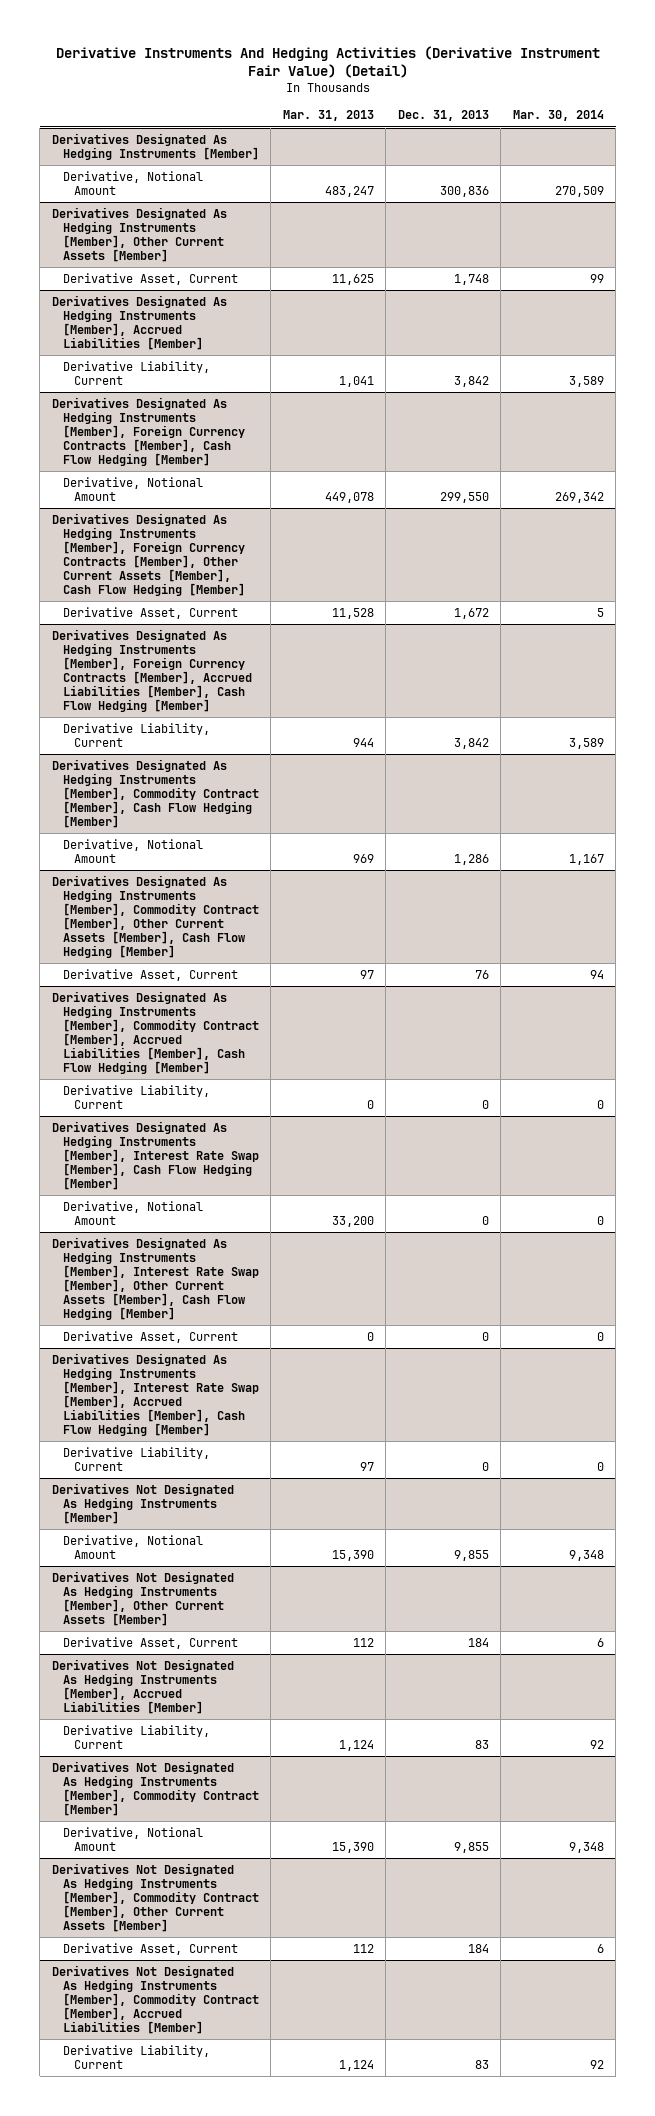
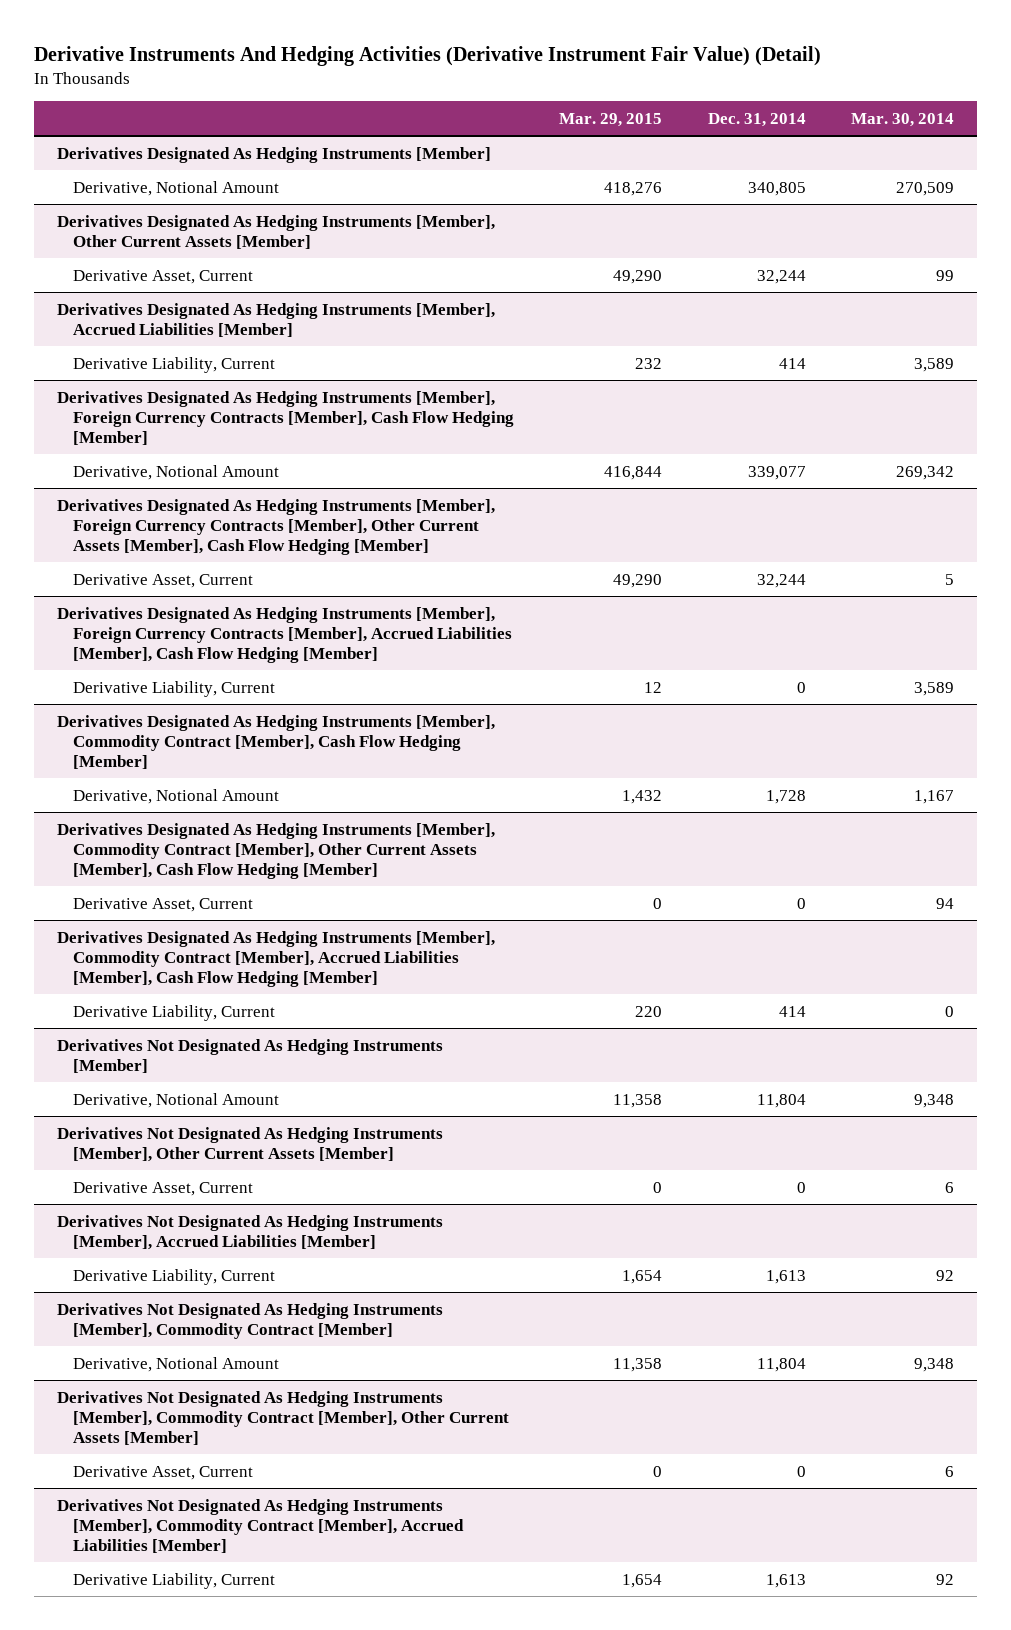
- | Mar. 31, 2013 | Dec. 31, 2013 | Mar. 30, 2014
+ | Mar. 29, 2015 | Dec. 31, 2014 | Mar. 30, 2014
- Derivatives Designated As Hedging Instruments [Member], Interest Rate Swap [Member], Cash Flow Hedging [Member]
- Derivative, Notional Amount | 33,200 | 0 | 0
- Derivatives Designated As Hedging Instruments [Member], Interest Rate Swap [Member], Other Current Assets [Member], Cash Flow Hedging [Member]
- Derivative Asset, Current | 0 | 0 | 0
- Derivatives Designated As Hedging Instruments [Member], Interest Rate Swap [Member], Accrued Liabilities [Member], Cash Flow Hedging [Member]
- Derivative Liability, Current | 97 | 0 | 0

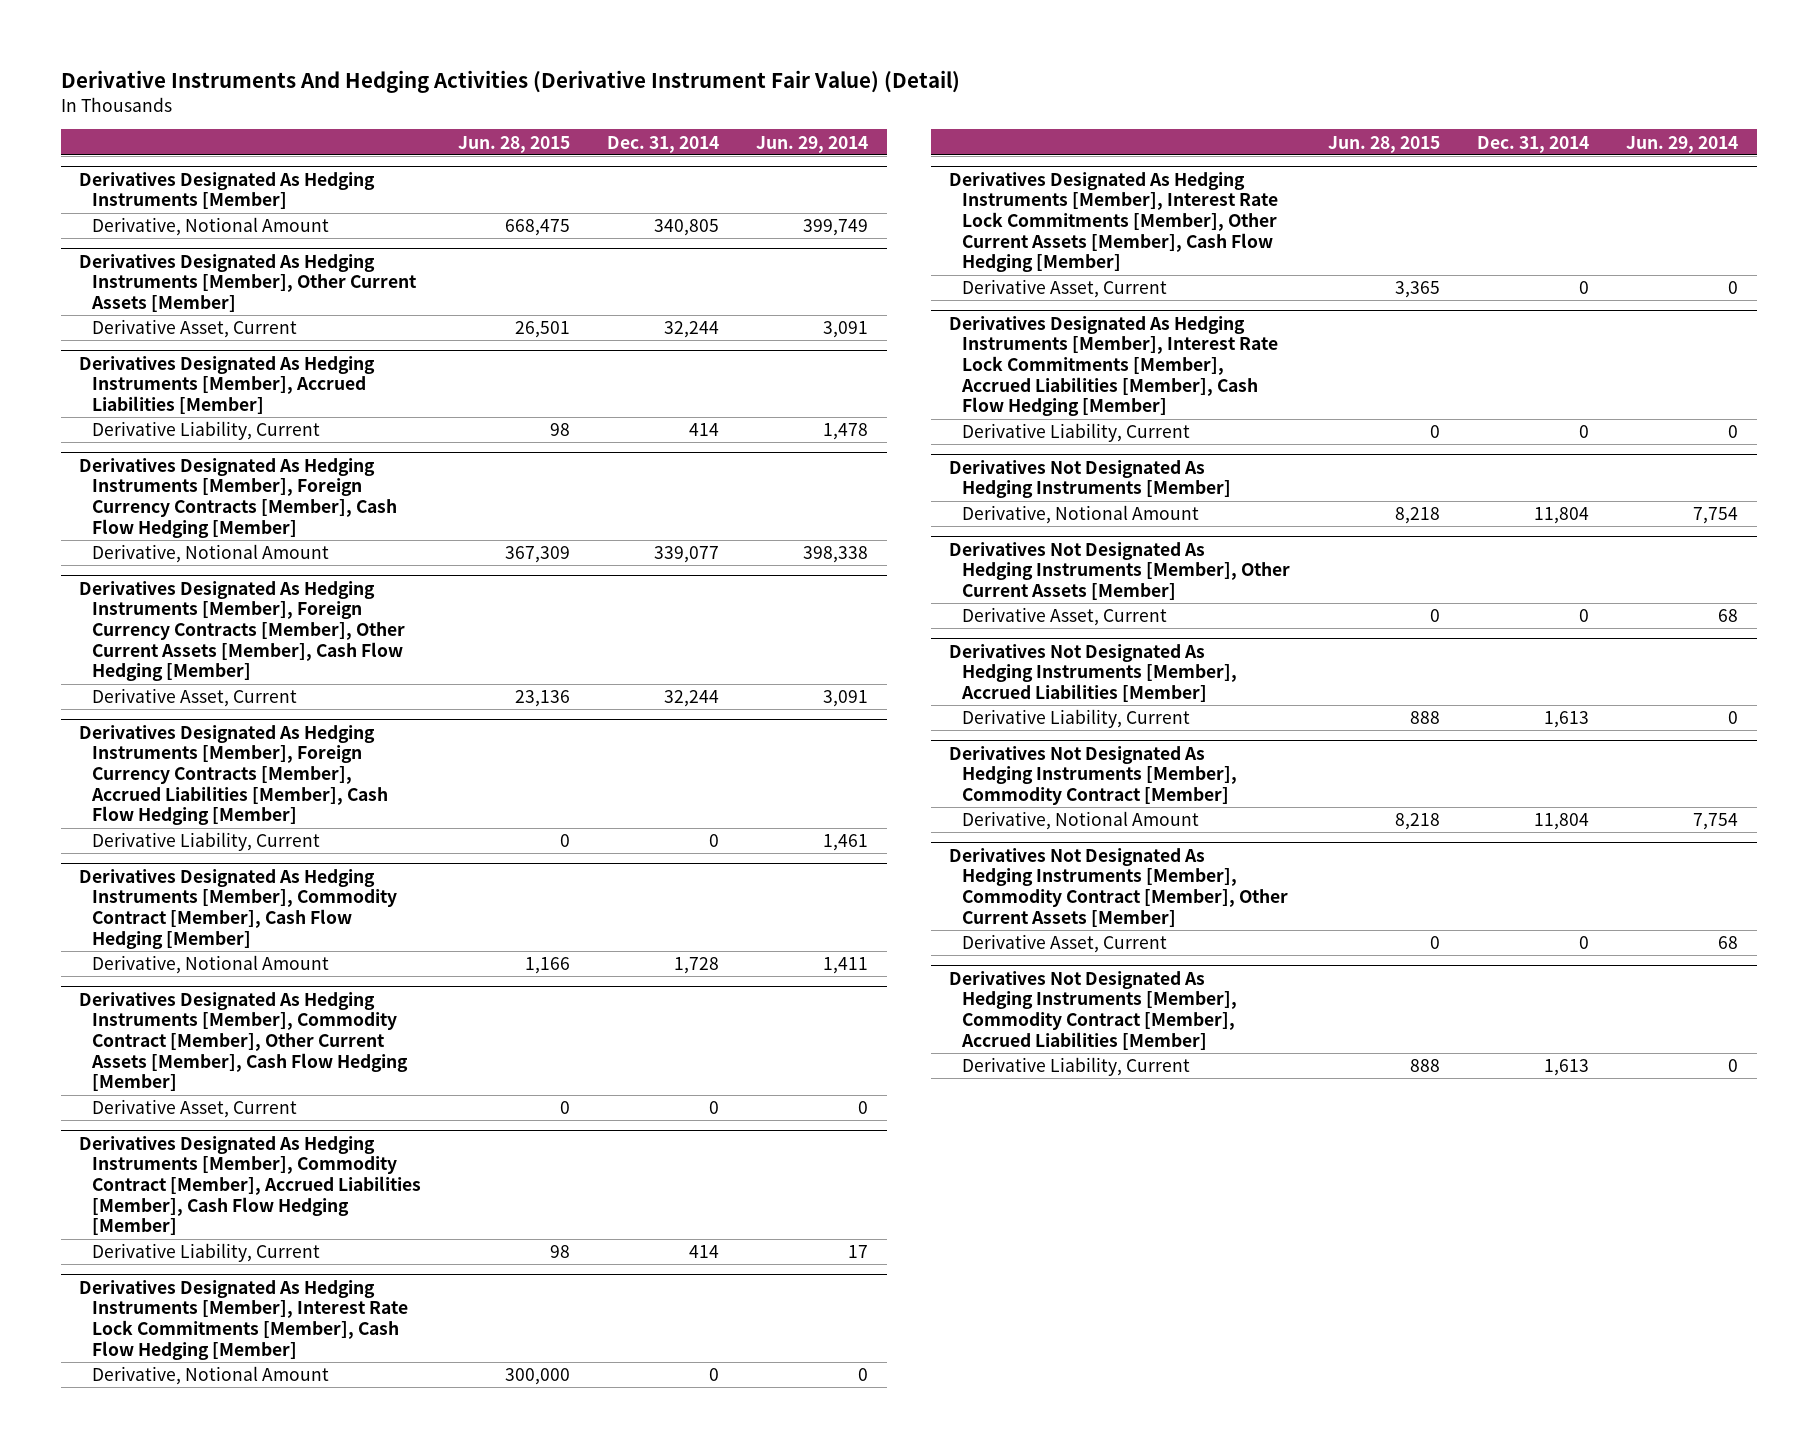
- | Mar. 29, 2015 | Dec. 31, 2014 | Mar. 30, 2014
+ | Jun. 28, 2015 | Dec. 31, 2014 | Jun. 29, 2014
+ Derivatives Designated As Hedging Instruments [Member], Interest Rate Lock Commitments [Member], Cash Flow Hedging [Member]
+ Derivative, Notional Amount | 300,000 | 0 | 0
+ Derivatives Designated As Hedging Instruments [Member], Interest Rate Lock Commitments [Member], Other Current Assets [Member], Cash Flow Hedging [Member]
+ Derivative Asset, Current | 3,365 | 0 | 0
+ Derivatives Designated As Hedging Instruments [Member], Interest Rate Lock Commitments [Member], Accrued Liabilities [Member], Cash Flow Hedging [Member]
+ Derivative Liability, Current | 0 | 0 | 0

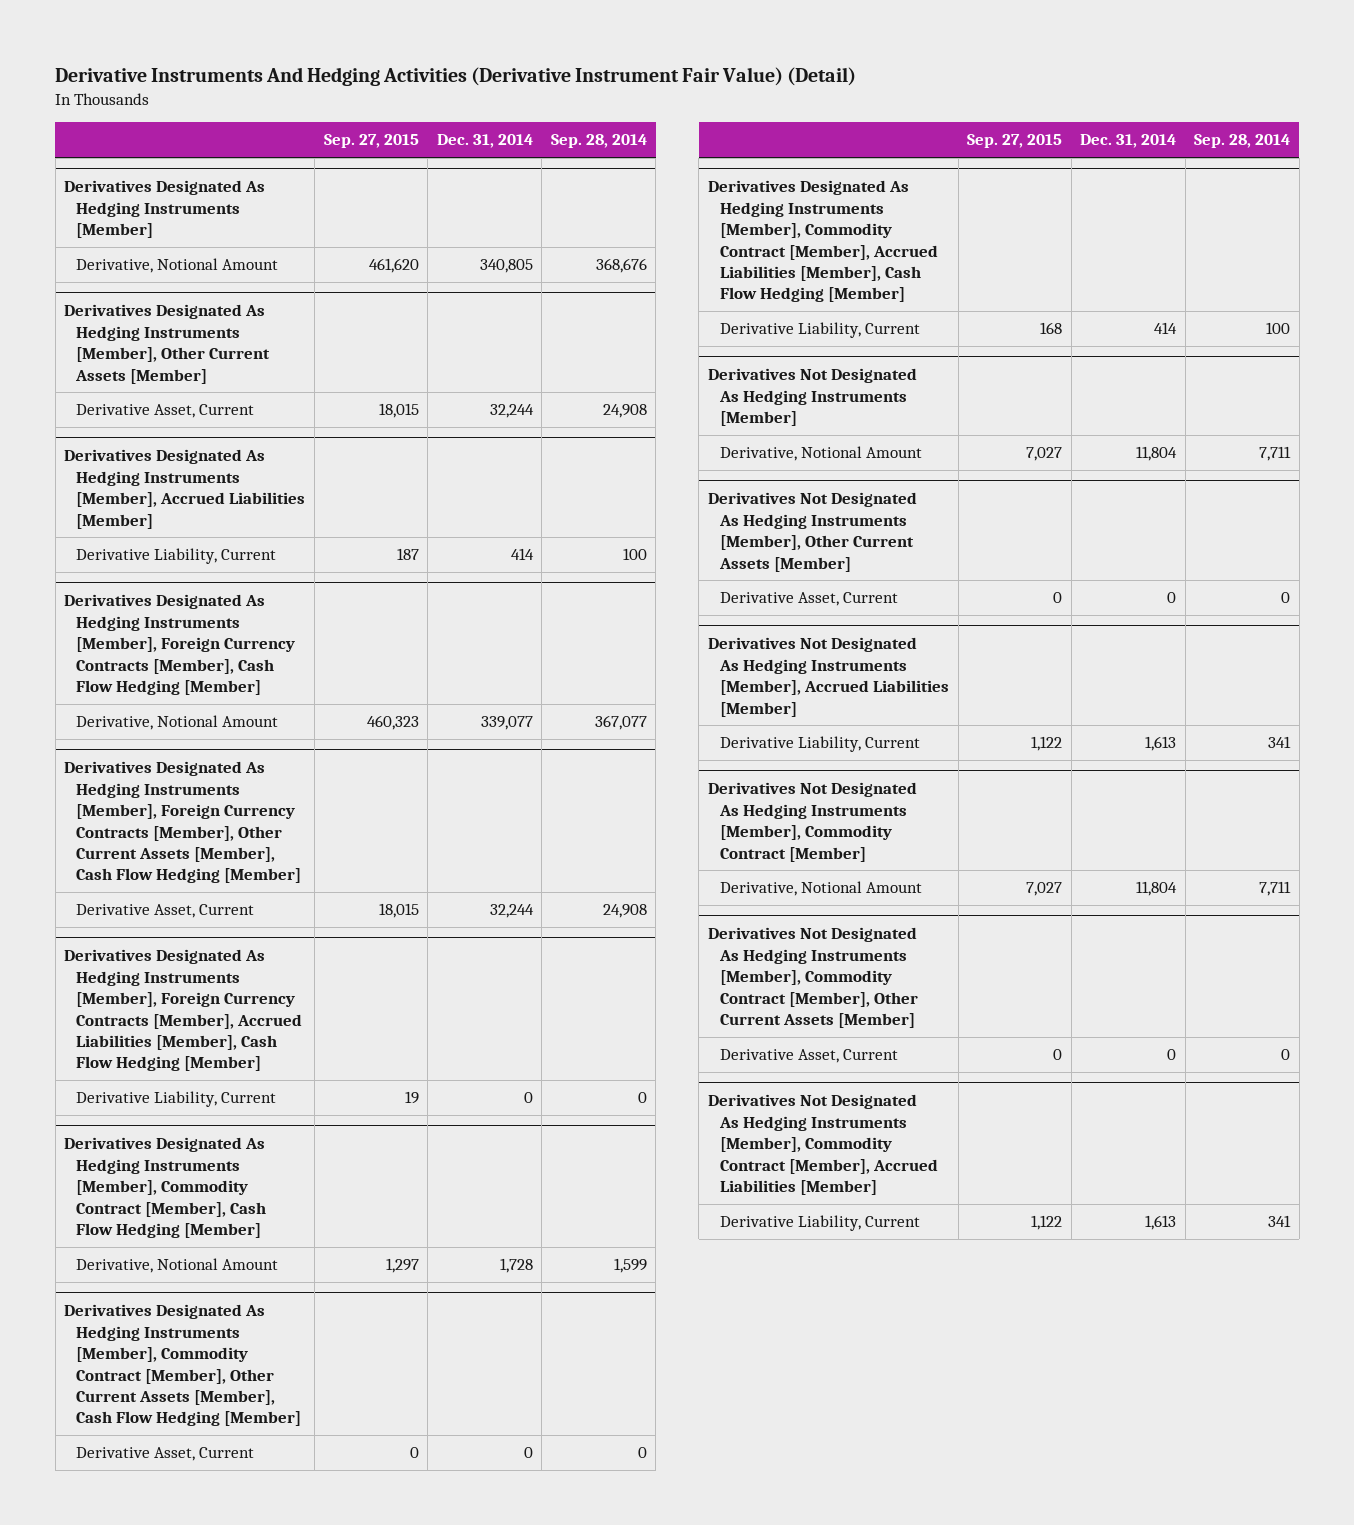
- | Jun. 28, 2015 | Dec. 31, 2014 | Jun. 29, 2014
+ | Sep. 27, 2015 | Dec. 31, 2014 | Sep. 28, 2014
- Derivatives Designated As Hedging Instruments [Member], Interest Rate Lock Commitments [Member], Cash Flow Hedging [Member]
- Derivative, Notional Amount | 300,000 | 0 | 0
- Derivatives Designated As Hedging Instruments [Member], Interest Rate Lock Commitments [Member], Other Current Assets [Member], Cash Flow Hedging [Member]
- Derivative Asset, Current | 3,365 | 0 | 0
- Derivatives Designated As Hedging Instruments [Member], Interest Rate Lock Commitments [Member], Accrued Liabilities [Member], Cash Flow Hedging [Member]
- Derivative Liability, Current | 0 | 0 | 0

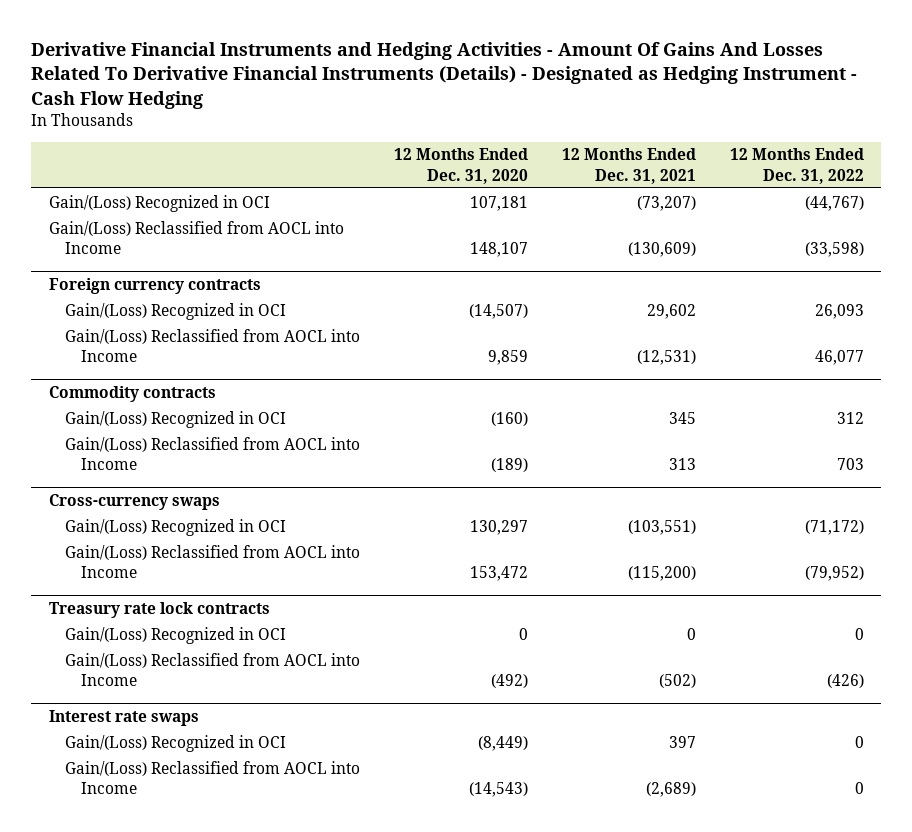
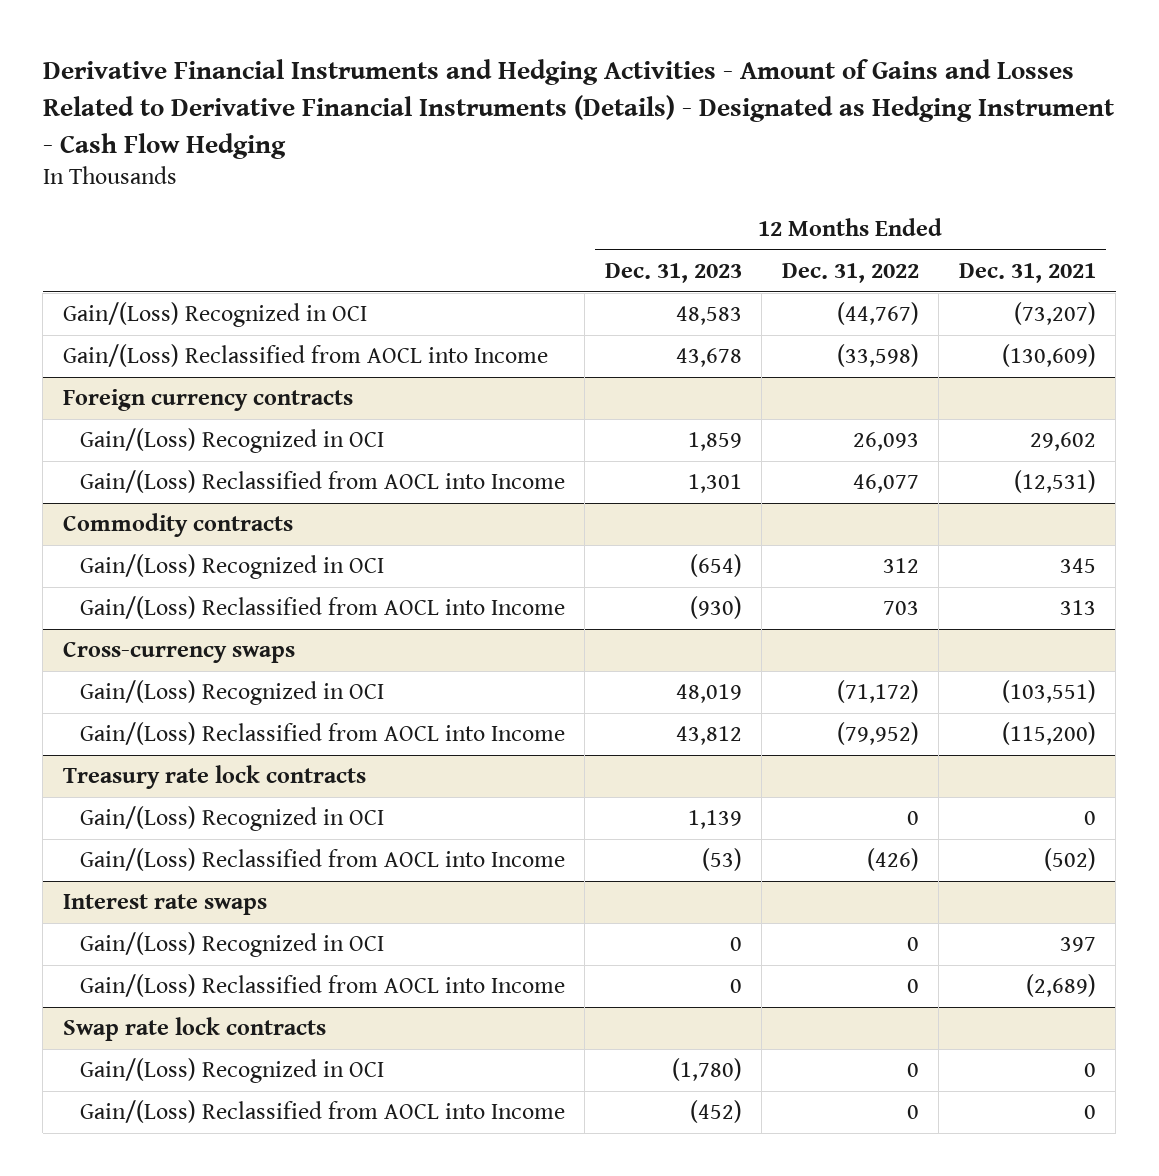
- Derivative Financial Instruments and Hedging Activities - Amount Of Gains And Losses Related To Derivative Financial Instruments (Details) - Designated as Hedging Instrument - Cash Flow Hedging
+ Derivative Financial Instruments and Hedging Activities - Amount of Gains and Losses Related to Derivative Financial Instruments (Details) - Designated as Hedging Instrument - Cash Flow Hedging
- | 12 Months Ended Dec. 31, 2020 | 12 Months Ended Dec. 31, 2021 | 12 Months Ended Dec. 31, 2022
+ | 12 Months Ended Dec. 31, 2023 | 12 Months Ended Dec. 31, 2022 | 12 Months Ended Dec. 31, 2021
+ Swap rate lock contracts
+ Gain/(Loss) Recognized in OCI | (1,780) | 0 | 0
+ Gain/(Loss) Reclassified from AOCL into Income | (452) | 0 | 0

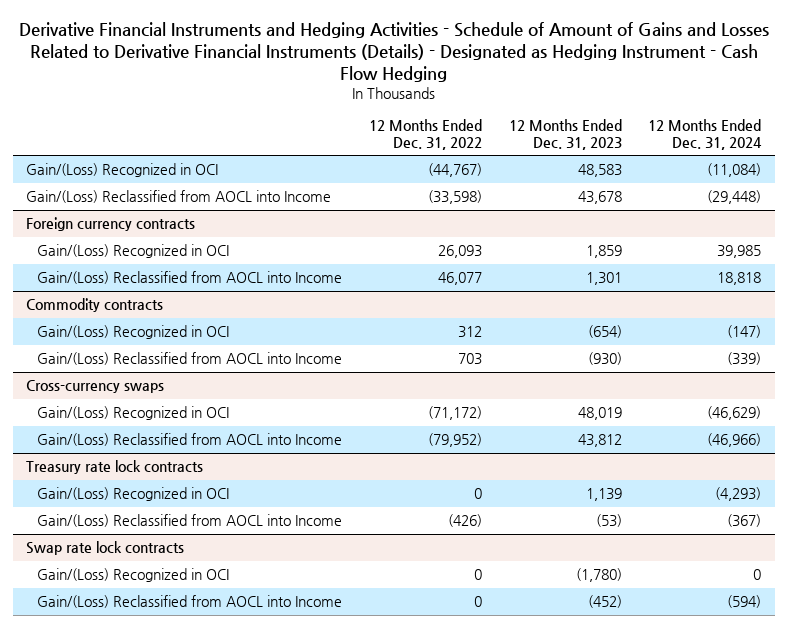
- Derivative Financial Instruments and Hedging Activities - Amount of Gains and Losses Related to Derivative Financial Instruments (Details) - Designated as Hedging Instrument - Cash Flow Hedging
+ Derivative Financial Instruments and Hedging Activities - Schedule of Amount of Gains and Losses Related to Derivative Financial Instruments (Details) - Designated as Hedging Instrument - Cash Flow Hedging
- | 12 Months Ended Dec. 31, 2023 | 12 Months Ended Dec. 31, 2022 | 12 Months Ended Dec. 31, 2021
+ | 12 Months Ended Dec. 31, 2022 | 12 Months Ended Dec. 31, 2023 | 12 Months Ended Dec. 31, 2024
- Interest rate swaps
- Gain/(Loss) Recognized in OCI | 0 | 0 | 397
- Gain/(Loss) Reclassified from AOCL into Income | 0 | 0 | (2,689)

